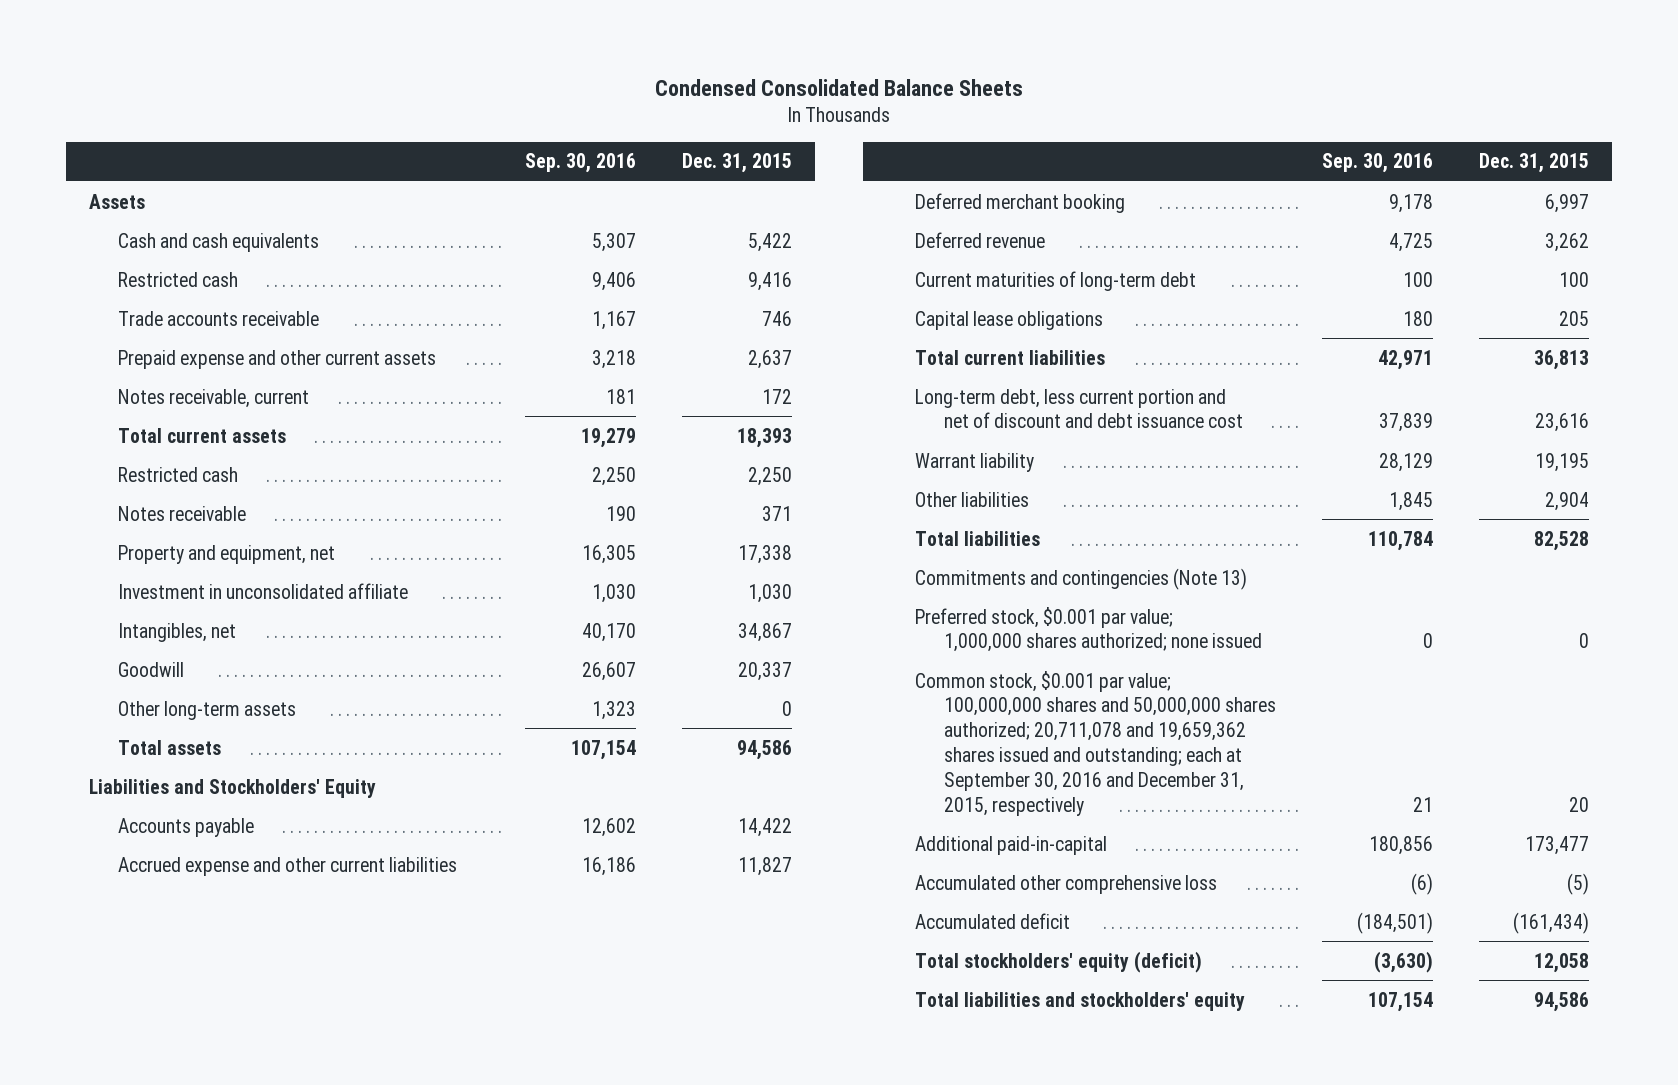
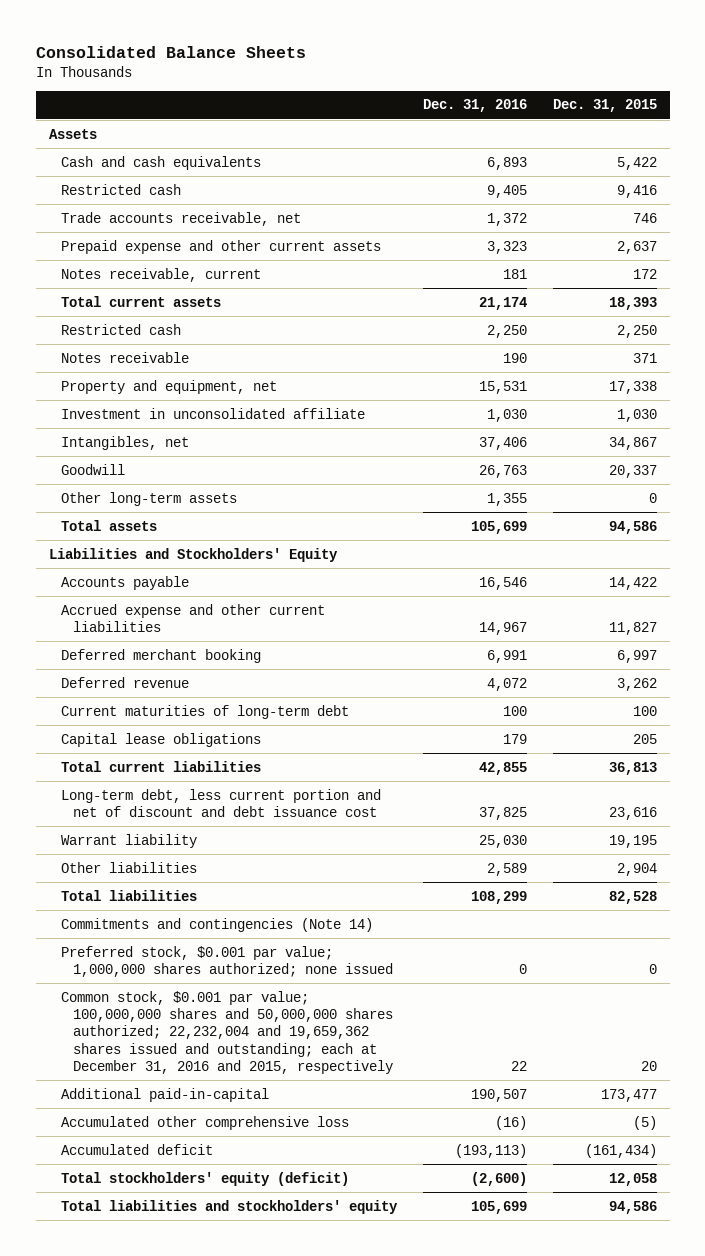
- Condensed Consolidated Balance Sheets
+ Consolidated Balance Sheets
- | Sep. 30, 2016 | Dec. 31, 2015
+ | Dec. 31, 2016 | Dec. 31, 2015
- Trade accounts receivable | 1,167 | 746
+ Trade accounts receivable, net | 1,372 | 746
- Commitments and contingencies (Note 13)
+ Commitments and contingencies (Note 14)
- Common stock, $0.001 par value; 100,000,000 shares and 50,000,000 shares authorized; 20,711,078 and 19,659,362 shares issued and outstanding; each at September 30, 2016 and December 31, 2015, respectively | 21 | 20
+ Common stock, $0.001 par value; 100,000,000 shares and 50,000,000 shares authorized; 22,232,004 and 19,659,362 shares issued and outstanding; each at December 31, 2016 and 2015, respectively | 22 | 20

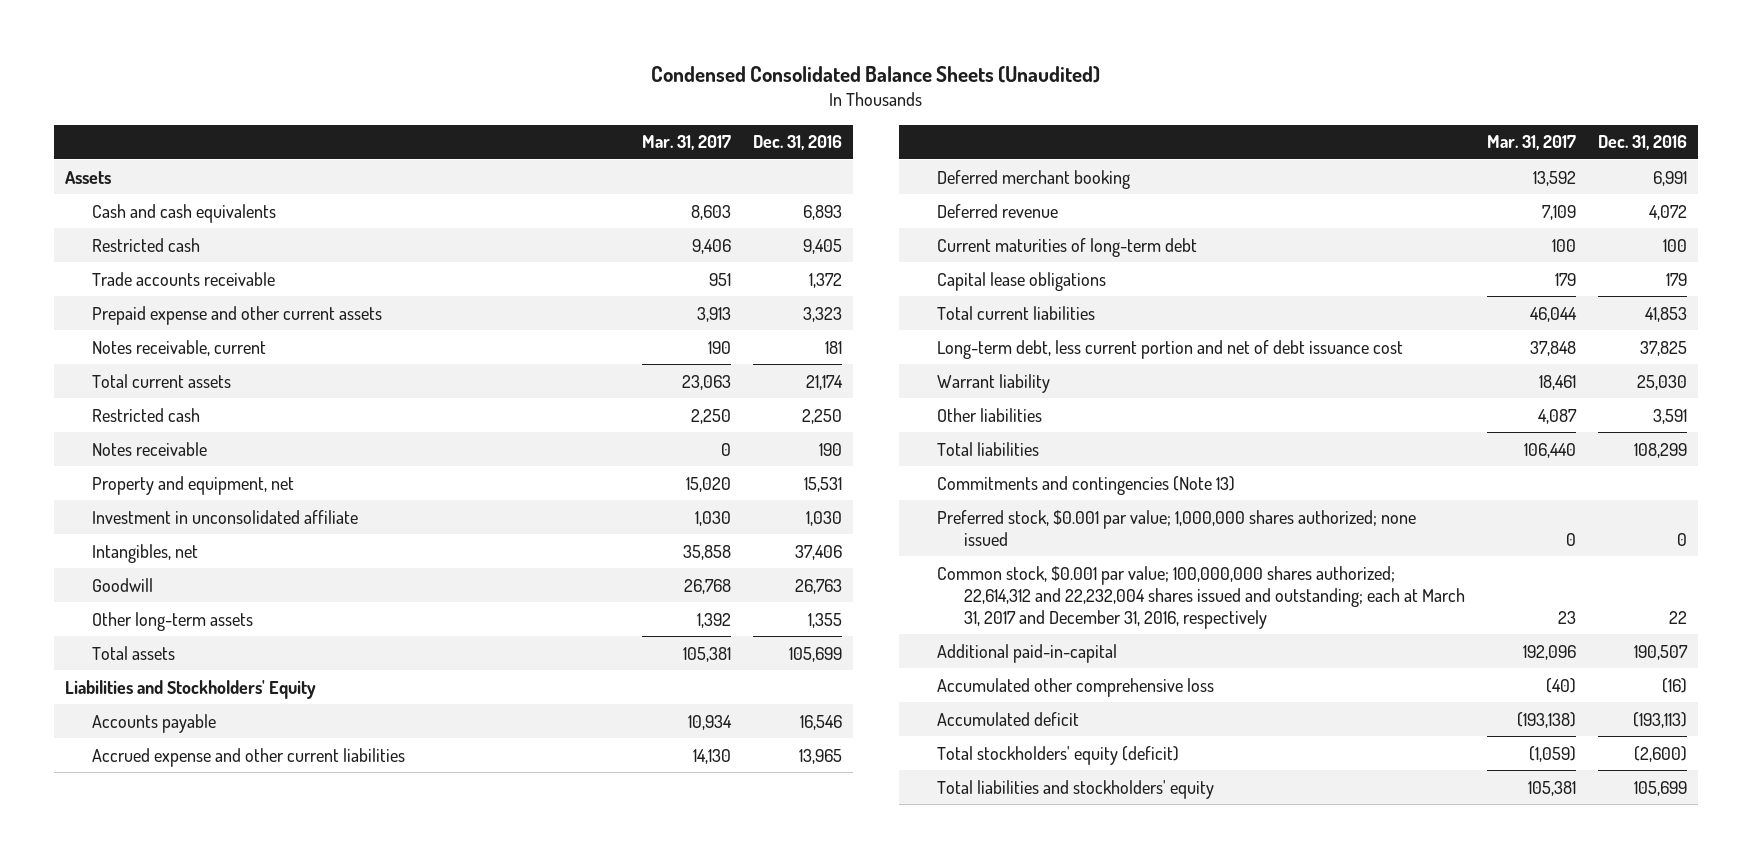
- Consolidated Balance Sheets
+ Condensed Consolidated Balance Sheets (Unaudited)
- | Dec. 31, 2016 | Dec. 31, 2015
+ | Mar. 31, 2017 | Dec. 31, 2016
- Trade accounts receivable, net | 1,372 | 746
+ Trade accounts receivable | 951 | 1,372
- Accrued expense and other current liabilities | 14,967 | 11,827
+ Accrued expense and other current liabilities | 14,130 | 13,965
- Total current liabilities | 42,855 | 36,813
- Long-term debt, less current portion and net of discount and debt issuance cost | 37,825 | 23,616
+ Total current liabilities | 46,044 | 41,853
+ Long-term debt, less current portion and net of debt issuance cost | 37,848 | 37,825
- Other liabilities | 2,589 | 2,904
+ Other liabilities | 4,087 | 3,591
- Commitments and contingencies (Note 14)
+ Commitments and contingencies (Note 13)
- Common stock, $0.001 par value; 100,000,000 shares and 50,000,000 shares authorized; 22,232,004 and 19,659,362 shares issued and outstanding; each at December 31, 2016 and 2015, respectively | 22 | 20
+ Common stock, $0.001 par value; 100,000,000 shares authorized; 22,614,312 and 22,232,004 shares issued and outstanding; each at March 31, 2017 and December 31, 2016, respectively | 23 | 22

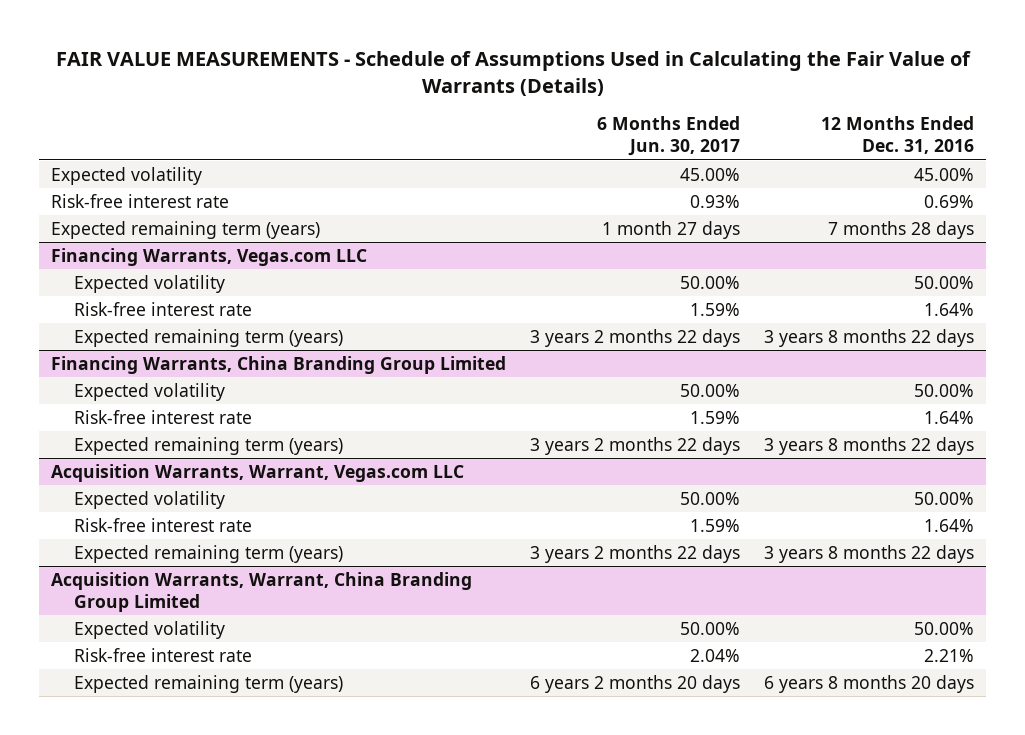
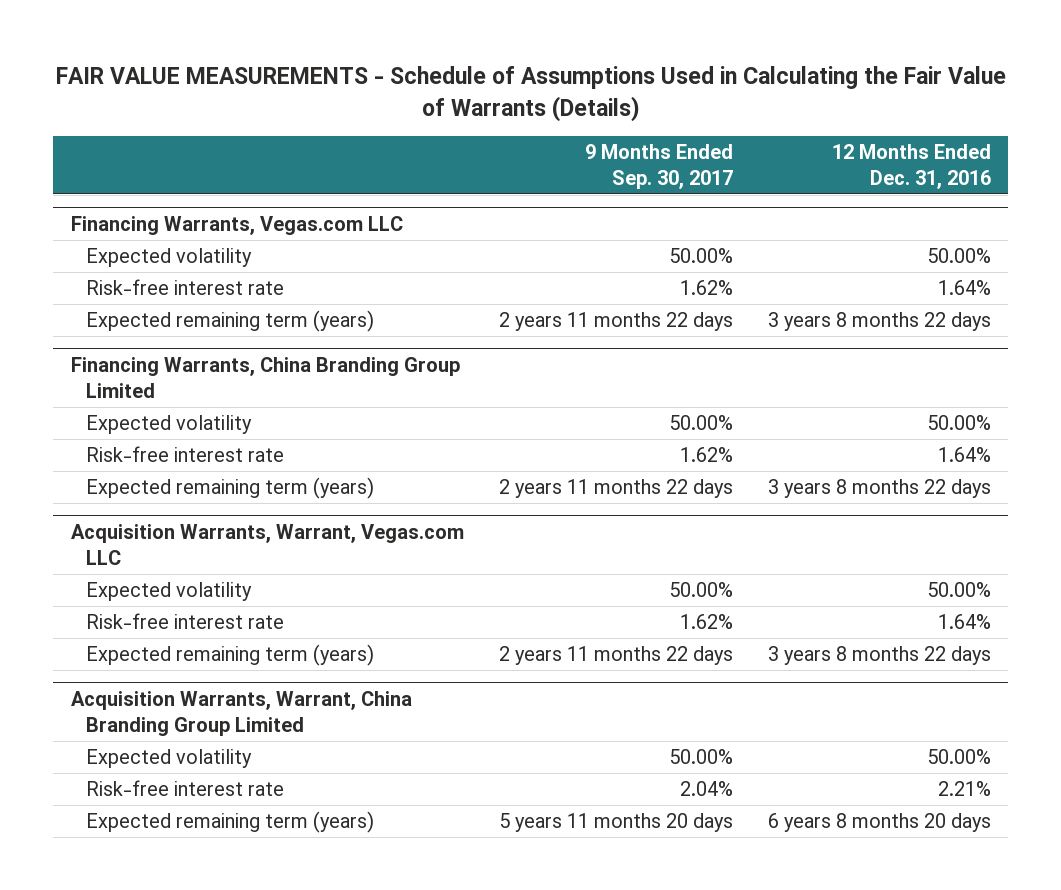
- | 6 Months Ended Jun. 30, 2017 | 12 Months Ended Dec. 31, 2016
+ | 9 Months Ended Sep. 30, 2017 | 12 Months Ended Dec. 31, 2016
- Expected volatility | 45.00% | 45.00%
- Risk-free interest rate | 0.93% | 0.69%
- Expected remaining term (years) | 1 month 27 days | 7 months 28 days

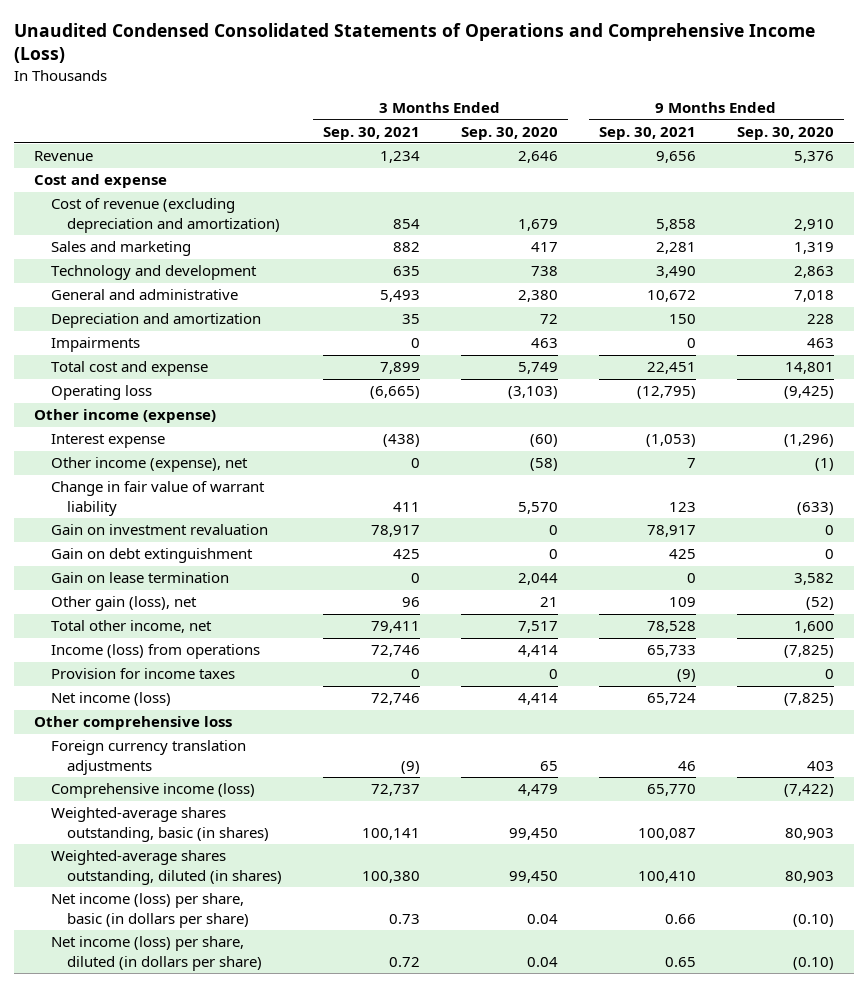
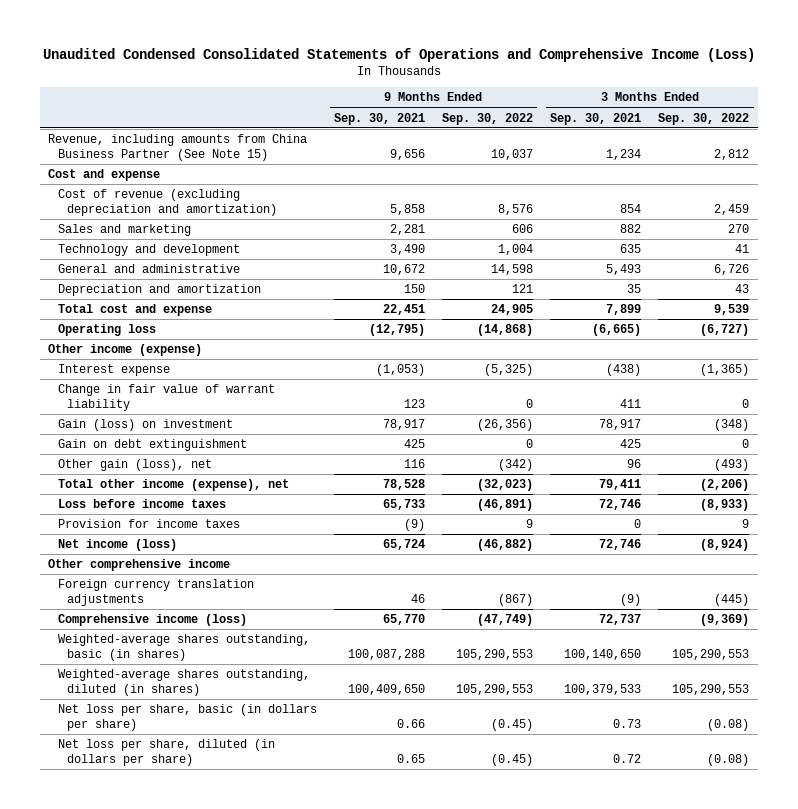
- | 3 Months Ended Sep. 30, 2021 | 3 Months Ended Sep. 30, 2020 | 9 Months Ended Sep. 30, 2021 | 9 Months Ended Sep. 30, 2020
+ | 9 Months Ended Sep. 30, 2021 | 9 Months Ended Sep. 30, 2022 | 3 Months Ended Sep. 30, 2021 | 3 Months Ended Sep. 30, 2022
- Revenue | 1,234 | 2,646 | 9,656 | 5,376
+ Revenue, including amounts from China Business Partner (See Note 15) | 9,656 | 10,037 | 1,234 | 2,812
- Impairments | 0 | 463 | 0 | 463
- Other income (expense), net | 0 | (58) | 7 | (1)
- Gain on investment revaluation | 78,917 | 0 | 78,917 | 0
+ Gain (loss) on investment | 78,917 | (26,356) | 78,917 | (348)
- Gain on lease termination | 0 | 2,044 | 0 | 3,582
- Other gain (loss), net | 96 | 21 | 109 | (52)
- Total other income, net | 79,411 | 7,517 | 78,528 | 1,600
- Income (loss) from operations | 72,746 | 4,414 | 65,733 | (7,825)
+ Other gain (loss), net | 116 | (342) | 96 | (493)
+ Total other income (expense), net | 78,528 | (32,023) | 79,411 | (2,206)
+ Loss before income taxes | 65,733 | (46,891) | 72,746 | (8,933)
- Other comprehensive loss
+ Other comprehensive income
- Weighted-average shares outstanding, basic (in shares) | 100,141 | 99,450 | 100,087 | 80,903
- Weighted-average shares outstanding, diluted (in shares) | 100,380 | 99,450 | 100,410 | 80,903
- Net income (loss) per share, basic (in dollars per share) | 0.73 | 0.04 | 0.66 | (0.10)
- Net income (loss) per share, diluted (in dollars per share) | 0.72 | 0.04 | 0.65 | (0.10)
+ Weighted-average shares outstanding, basic (in shares) | 100,087,288 | 105,290,553 | 100,140,650 | 105,290,553
+ Weighted-average shares outstanding, diluted (in shares) | 100,409,650 | 105,290,553 | 100,379,533 | 105,290,553
+ Net loss per share, basic (in dollars per share) | 0.66 | (0.45) | 0.73 | (0.08)
+ Net loss per share, diluted (in dollars per share) | 0.65 | (0.45) | 0.72 | (0.08)

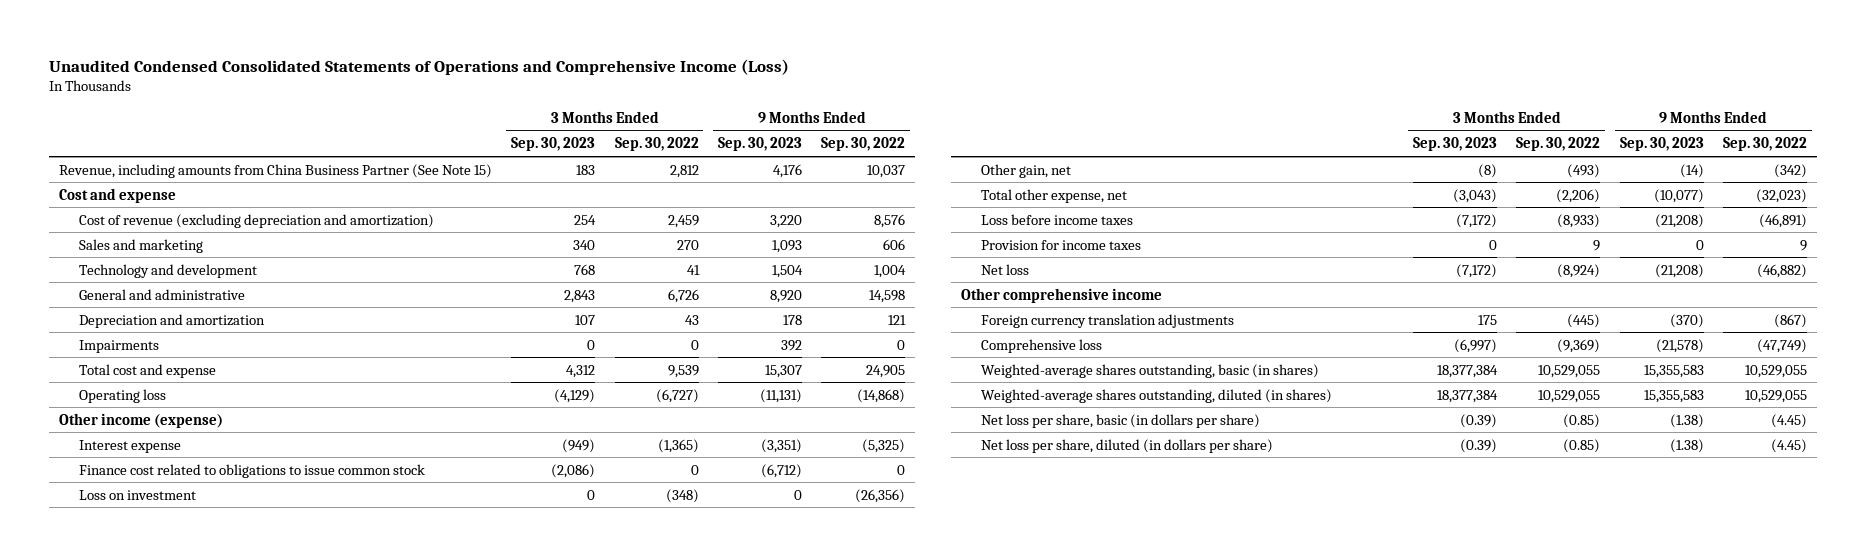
- | 9 Months Ended Sep. 30, 2021 | 9 Months Ended Sep. 30, 2022 | 3 Months Ended Sep. 30, 2021 | 3 Months Ended Sep. 30, 2022
+ | 3 Months Ended Sep. 30, 2023 | 3 Months Ended Sep. 30, 2022 | 9 Months Ended Sep. 30, 2023 | 9 Months Ended Sep. 30, 2022
+ Impairments | 0 | 0 | 392 | 0
- Change in fair value of warrant liability | 123 | 0 | 411 | 0
- Gain (loss) on investment | 78,917 | (26,356) | 78,917 | (348)
- Gain on debt extinguishment | 425 | 0 | 425 | 0
- Other gain (loss), net | 116 | (342) | 96 | (493)
- Total other income (expense), net | 78,528 | (32,023) | 79,411 | (2,206)
+ Finance cost related to obligations to issue common stock | (2,086) | 0 | (6,712) | 0
+ Loss on investment | 0 | (348) | 0 | (26,356)
+ Other gain, net | (8) | (493) | (14) | (342)
+ Total other expense, net | (3,043) | (2,206) | (10,077) | (32,023)
- Net income (loss) | 65,724 | (46,882) | 72,746 | (8,924)
+ Net loss | (7,172) | (8,924) | (21,208) | (46,882)
- Comprehensive income (loss) | 65,770 | (47,749) | 72,737 | (9,369)
- Weighted-average shares outstanding, basic (in shares) | 100,087,288 | 105,290,553 | 100,140,650 | 105,290,553
- Weighted-average shares outstanding, diluted (in shares) | 100,409,650 | 105,290,553 | 100,379,533 | 105,290,553
- Net loss per share, basic (in dollars per share) | 0.66 | (0.45) | 0.73 | (0.08)
- Net loss per share, diluted (in dollars per share) | 0.65 | (0.45) | 0.72 | (0.08)
+ Comprehensive loss | (6,997) | (9,369) | (21,578) | (47,749)
+ Weighted-average shares outstanding, basic (in shares) | 18,377,384 | 10,529,055 | 15,355,583 | 10,529,055
+ Weighted-average shares outstanding, diluted (in shares) | 18,377,384 | 10,529,055 | 15,355,583 | 10,529,055
+ Net loss per share, basic (in dollars per share) | (0.39) | (0.85) | (1.38) | (4.45)
+ Net loss per share, diluted (in dollars per share) | (0.39) | (0.85) | (1.38) | (4.45)

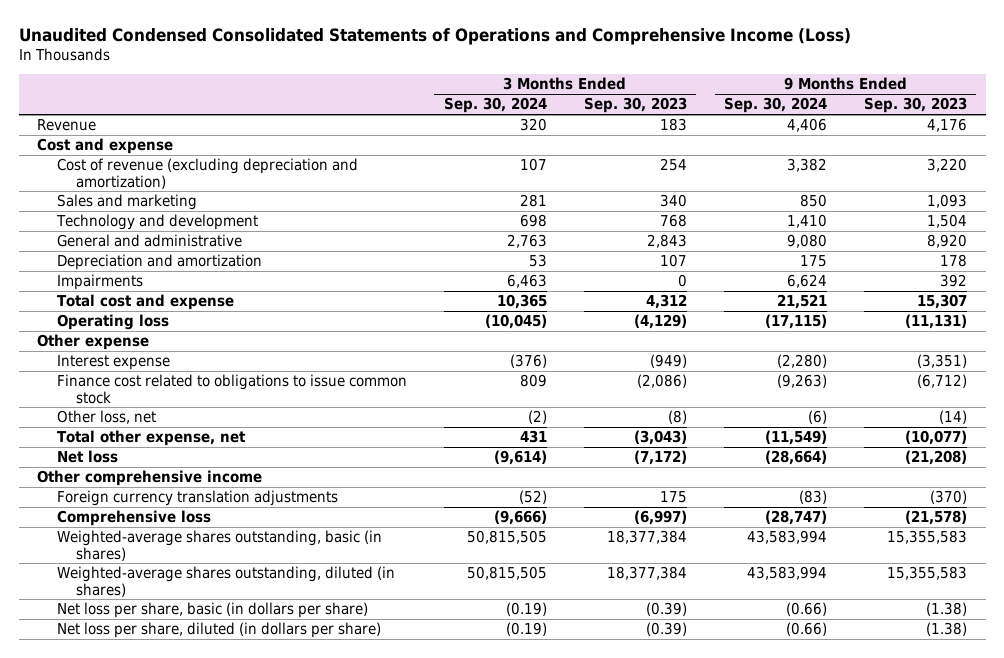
- | 3 Months Ended Sep. 30, 2023 | 3 Months Ended Sep. 30, 2022 | 9 Months Ended Sep. 30, 2023 | 9 Months Ended Sep. 30, 2022
+ | 3 Months Ended Sep. 30, 2024 | 3 Months Ended Sep. 30, 2023 | 9 Months Ended Sep. 30, 2024 | 9 Months Ended Sep. 30, 2023
- Revenue, including amounts from China Business Partner (See Note 15) | 183 | 2,812 | 4,176 | 10,037
+ Revenue | 320 | 183 | 4,406 | 4,176
- Other income (expense)
+ Other expense
- Loss on investment | 0 | (348) | 0 | (26,356)
- Other gain, net | (8) | (493) | (14) | (342)
+ Other loss, net | (2) | (8) | (6) | (14)
- Loss before income taxes | (7,172) | (8,933) | (21,208) | (46,891)
- Provision for income taxes | 0 | 9 | 0 | 9

